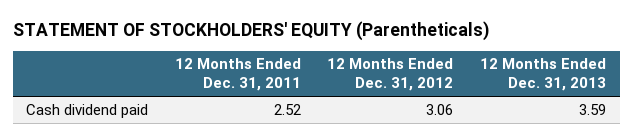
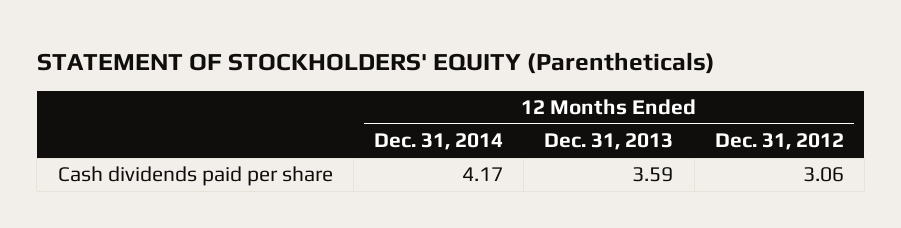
- | 12 Months Ended Dec. 31, 2011 | 12 Months Ended Dec. 31, 2012 | 12 Months Ended Dec. 31, 2013
+ | 12 Months Ended Dec. 31, 2014 | 12 Months Ended Dec. 31, 2013 | 12 Months Ended Dec. 31, 2012
- Cash dividend paid | 2.52 | 3.06 | 3.59
+ Cash dividends paid per share | 4.17 | 3.59 | 3.06

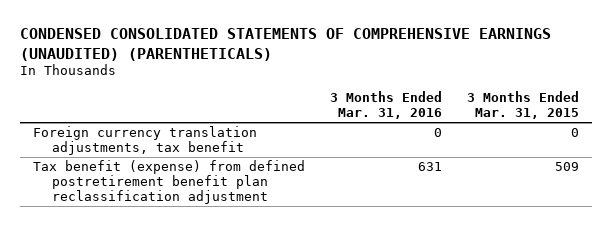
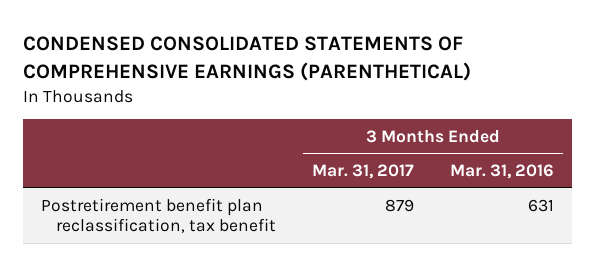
- CONDENSED CONSOLIDATED STATEMENTS OF COMPREHENSIVE EARNINGS (UNAUDITED) (PARENTHETICALS)
+ CONDENSED CONSOLIDATED STATEMENTS OF COMPREHENSIVE EARNINGS (PARENTHETICAL)
- | 3 Months Ended Mar. 31, 2016 | 3 Months Ended Mar. 31, 2015
+ | 3 Months Ended Mar. 31, 2017 | 3 Months Ended Mar. 31, 2016
- Foreign currency translation adjustments, tax benefit | 0 | 0
- Tax benefit (expense) from defined postretirement benefit plan reclassification adjustment | 631 | 509
+ Postretirement benefit plan reclassification, tax benefit | 879 | 631

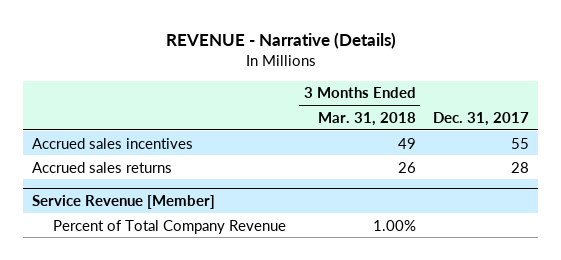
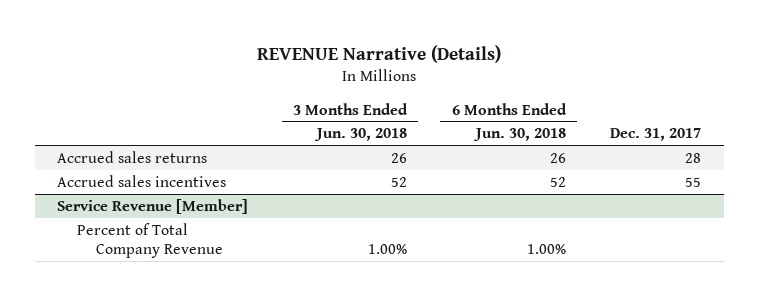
- REVENUE - Narrative (Details)
+ REVENUE Narrative (Details)
- | 3 Months Ended Mar. 31, 2018 | Dec. 31, 2017
+ | 3 Months Ended Jun. 30, 2018 | 6 Months Ended Jun. 30, 2018 | Dec. 31, 2017
moved down: Accrued sales incentives | 52 | 52 | 55

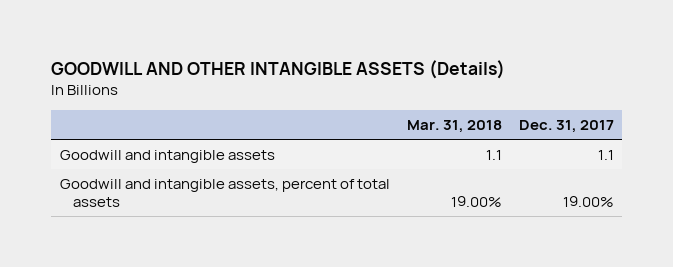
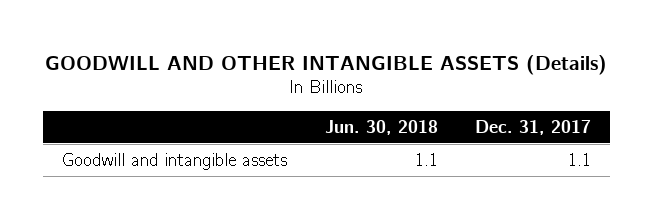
- | Mar. 31, 2018 | Dec. 31, 2017
+ | Jun. 30, 2018 | Dec. 31, 2017
- Goodwill and intangible assets, percent of total assets | 19.00% | 19.00%

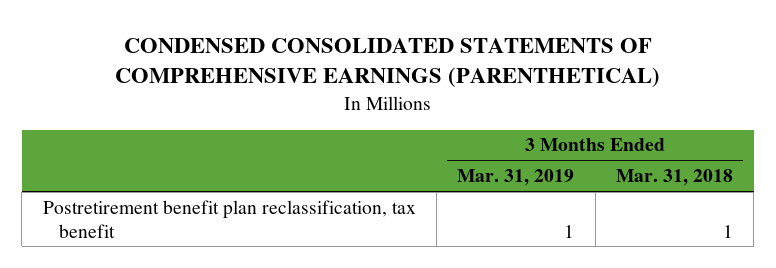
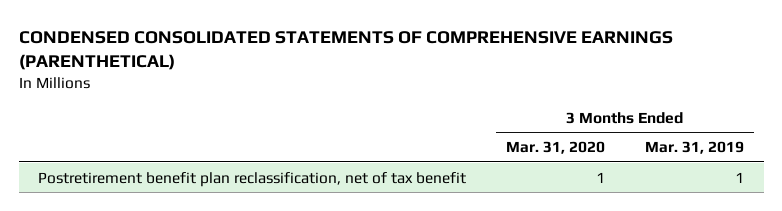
- | 3 Months Ended Mar. 31, 2019 | 3 Months Ended Mar. 31, 2018
+ | 3 Months Ended Mar. 31, 2020 | 3 Months Ended Mar. 31, 2019
- Postretirement benefit plan reclassification, tax benefit | 1 | 1
+ Postretirement benefit plan reclassification, net of tax benefit | 1 | 1

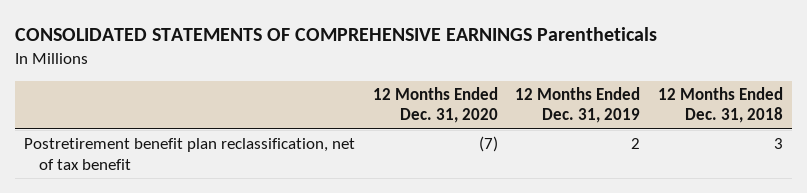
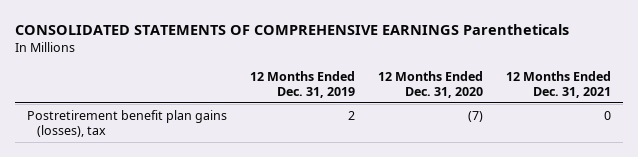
- | 12 Months Ended Dec. 31, 2020 | 12 Months Ended Dec. 31, 2019 | 12 Months Ended Dec. 31, 2018
+ | 12 Months Ended Dec. 31, 2019 | 12 Months Ended Dec. 31, 2020 | 12 Months Ended Dec. 31, 2021
- Postretirement benefit plan reclassification, net of tax benefit | (7) | 2 | 3
+ Postretirement benefit plan gains (losses), tax | 2 | (7) | 0

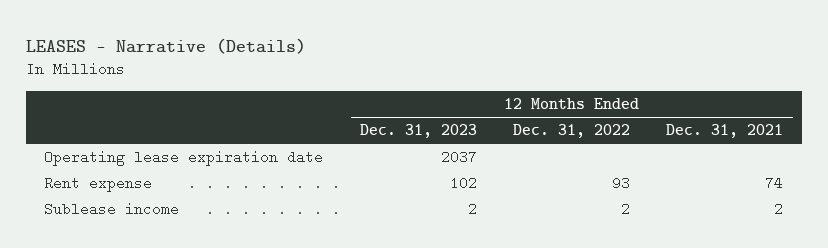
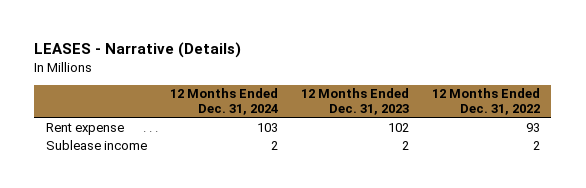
- | 12 Months Ended Dec. 31, 2023 | 12 Months Ended Dec. 31, 2022 | 12 Months Ended Dec. 31, 2021
+ | 12 Months Ended Dec. 31, 2024 | 12 Months Ended Dec. 31, 2023 | 12 Months Ended Dec. 31, 2022
- Operating lease expiration date | 2037 | |

